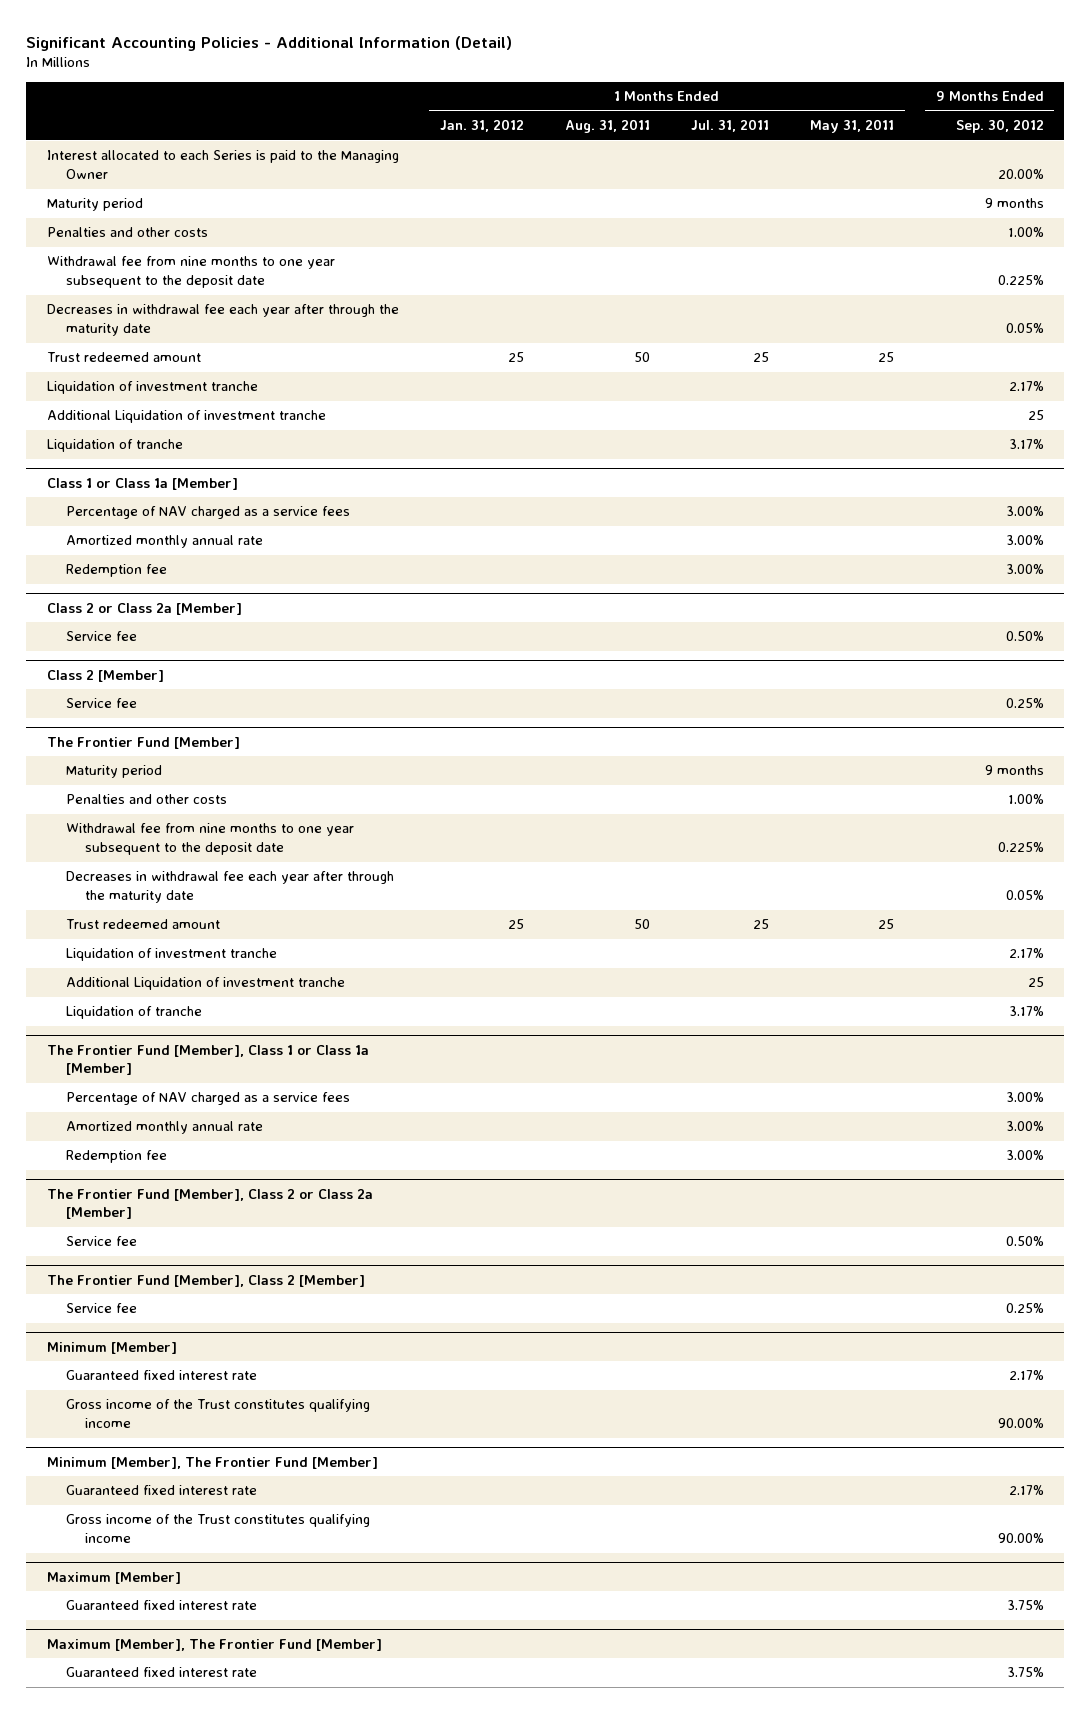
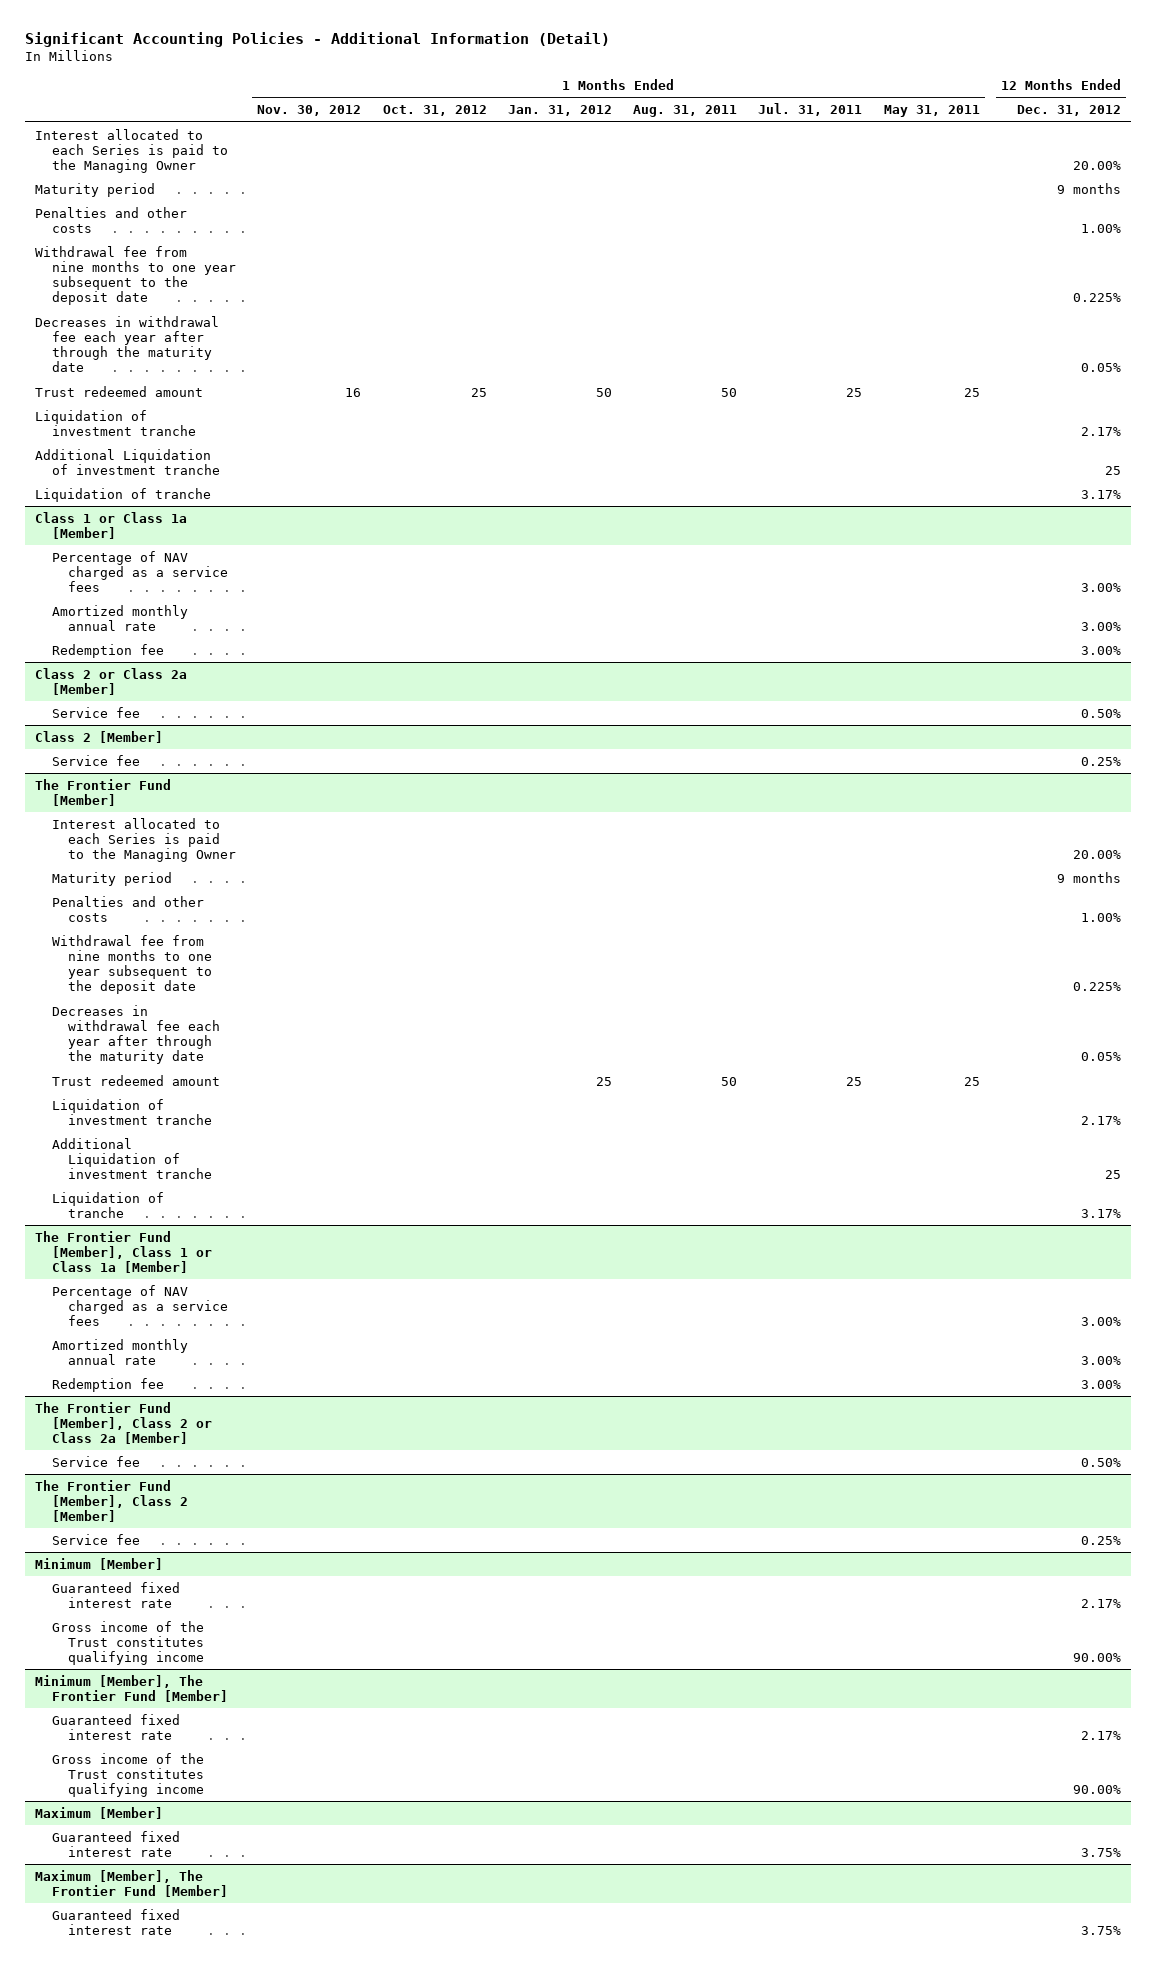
- | 1 Months Ended Jan. 31, 2012 | 1 Months Ended Aug. 31, 2011 | 1 Months Ended Jul. 31, 2011 | 1 Months Ended May 31, 2011 | 9 Months Ended Sep. 30, 2012
+ | 1 Months Ended Nov. 30, 2012 | 1 Months Ended Oct. 31, 2012 | 1 Months Ended Jan. 31, 2012 | 1 Months Ended Aug. 31, 2011 | 1 Months Ended Jul. 31, 2011 | 1 Months Ended May 31, 2011 | 12 Months Ended Dec. 31, 2012
- Trust redeemed amount | 25 | 50 | 25 | 25 |
+ Trust redeemed amount | 16 | 25 | 50 | 50 | 25 | 25 |
@ The Frontier Fund [Member]
+ Interest allocated to each Series is paid to the Managing Owner | | | | | | | 20.00%

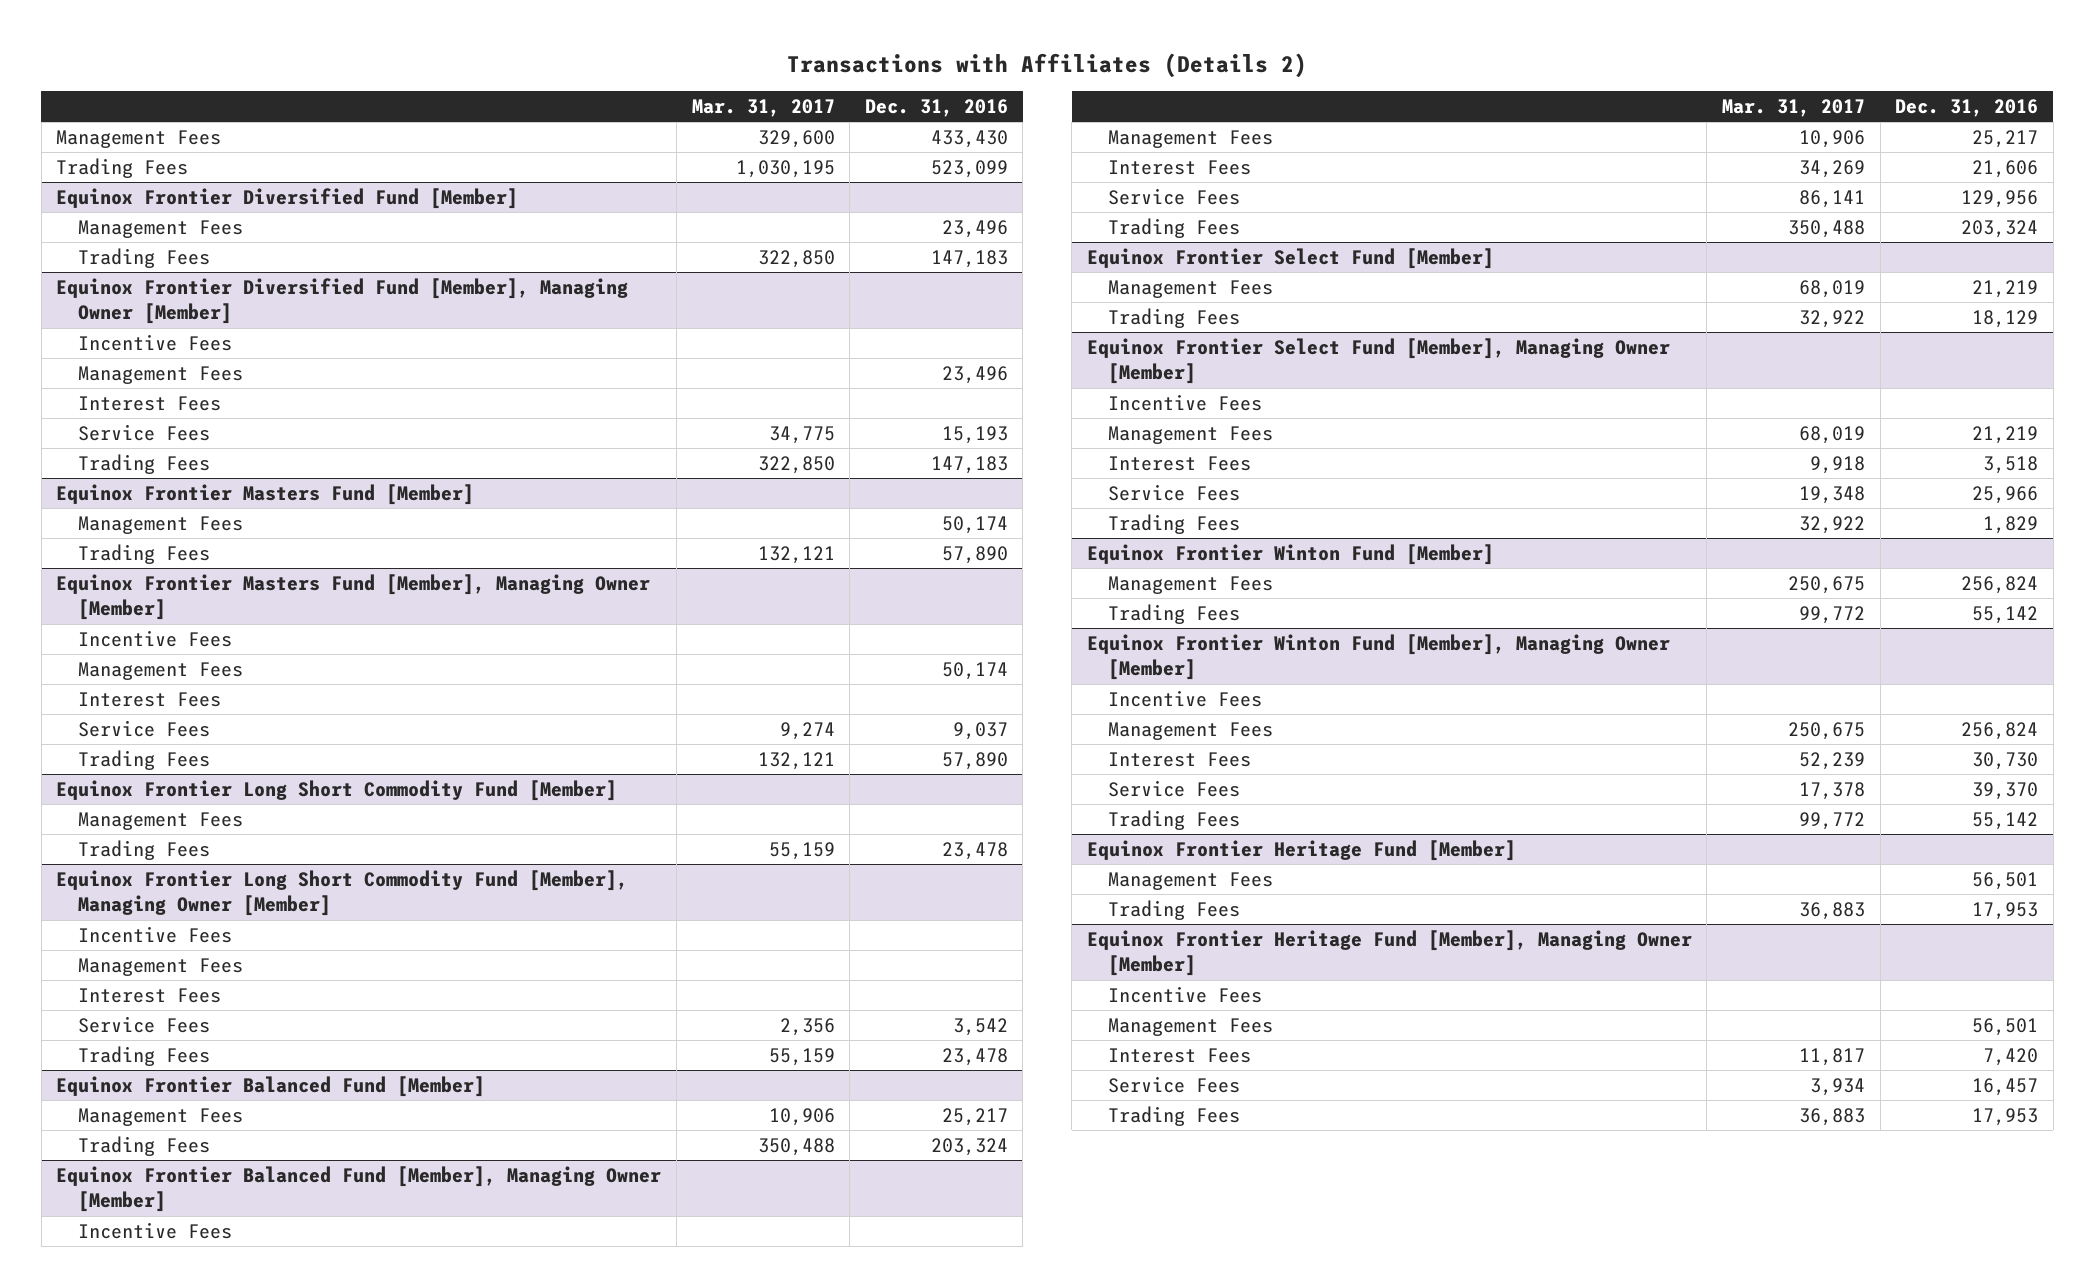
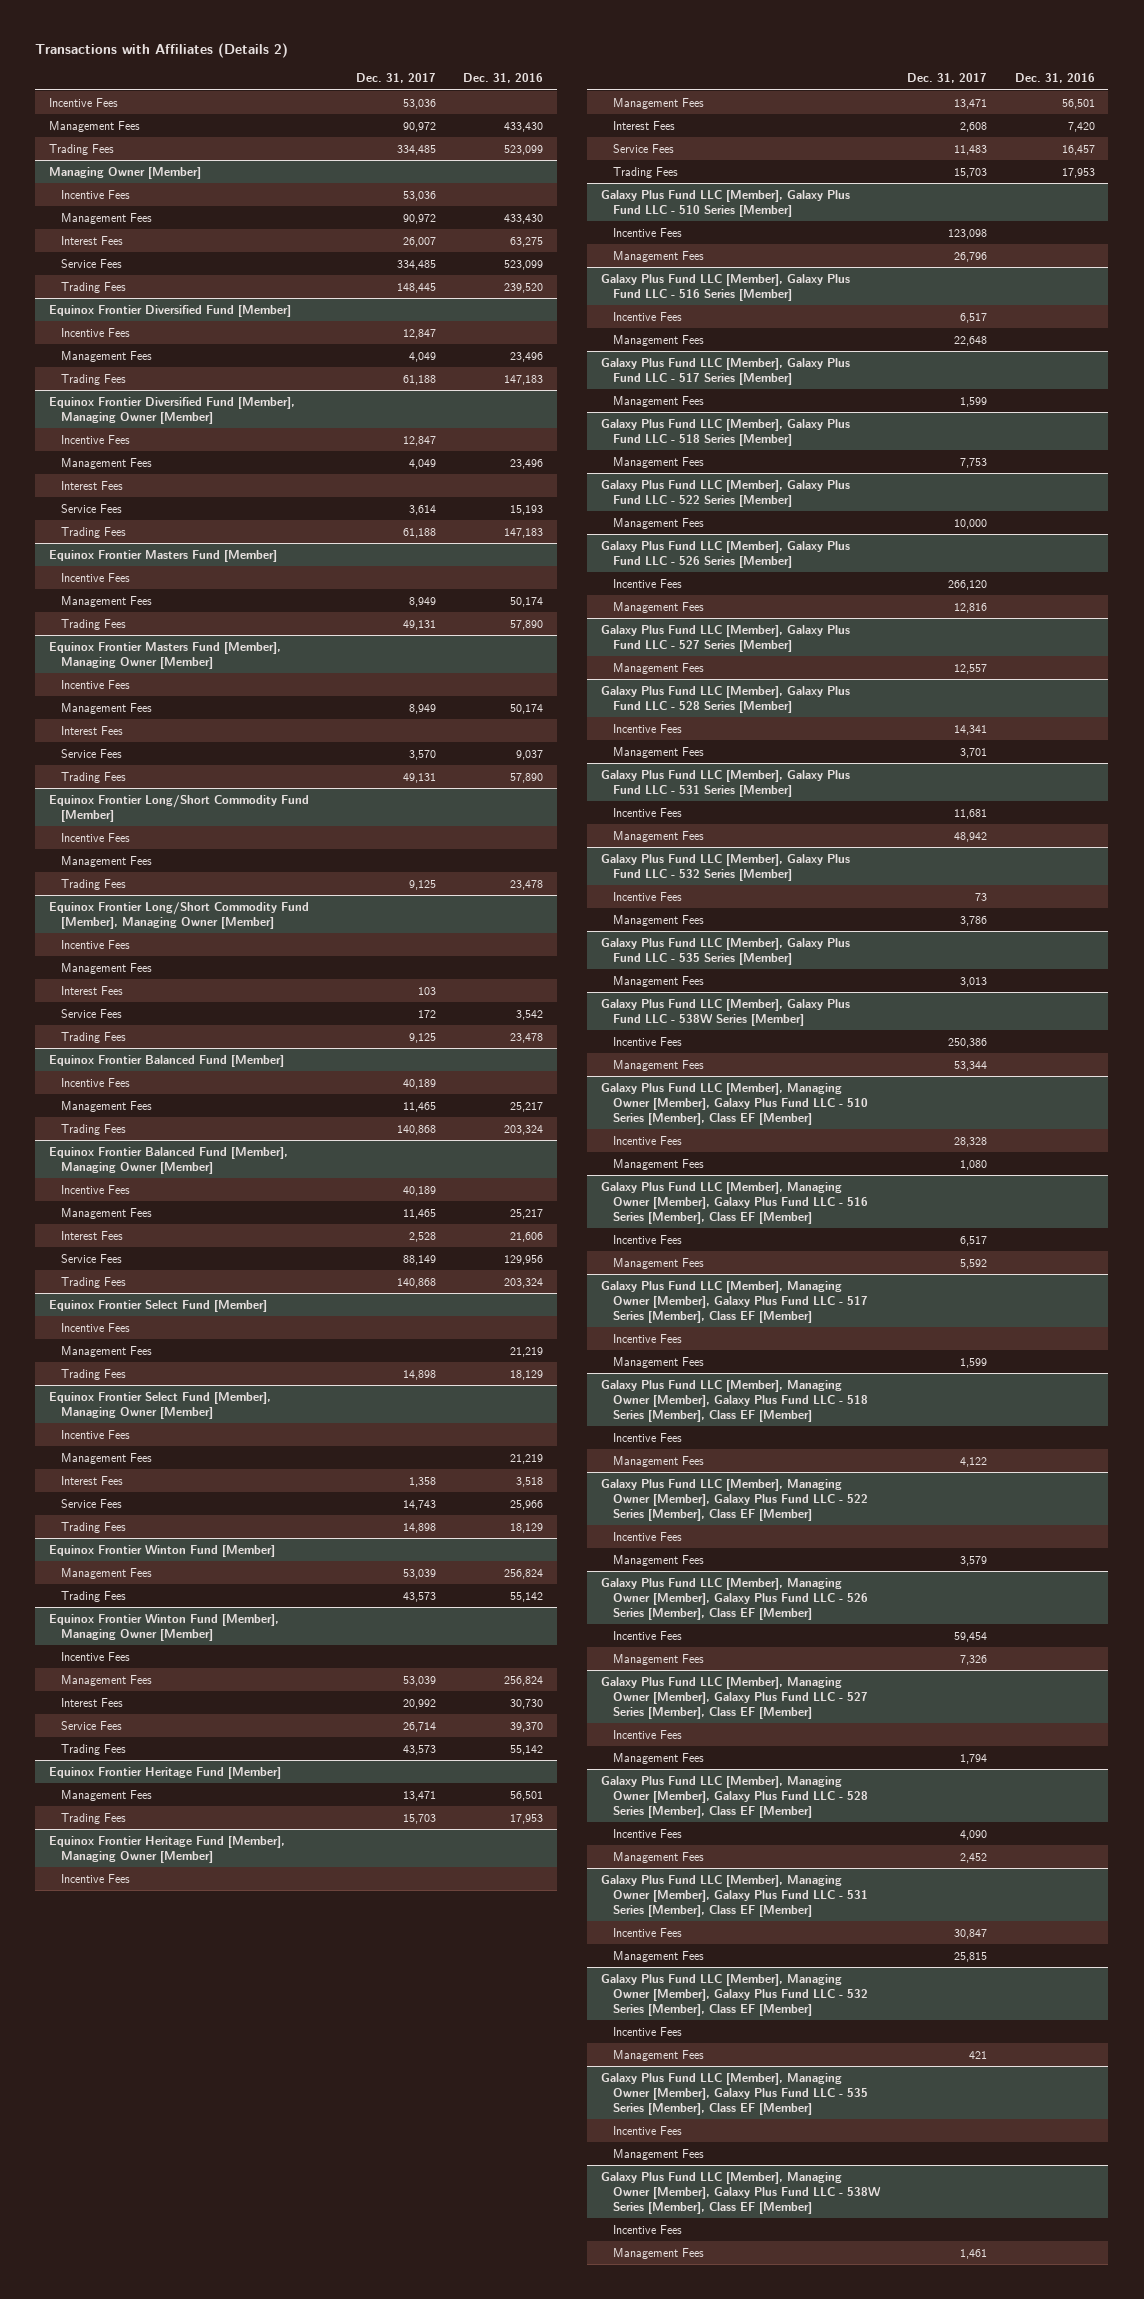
- | Mar. 31, 2017 | Dec. 31, 2016
+ | Dec. 31, 2017 | Dec. 31, 2016
+ Incentive Fees | 53,036 |
+ Managing Owner [Member]
+ Incentive Fees | 53,036 |
+ Management Fees | 90,972 | 433,430
+ Interest Fees | 26,007 | 63,275
+ Service Fees | 334,485 | 523,099
+ Trading Fees | 148,445 | 239,520
@ Equinox Frontier Diversified Fund [Member]
+ Incentive Fees | 12,847 |
@ Equinox Frontier Masters Fund [Member]
+ Incentive Fees
- Equinox Frontier Long Short Commodity Fund [Member]
+ Equinox Frontier Long/Short Commodity Fund [Member]
+ Incentive Fees
- Equinox Frontier Long Short Commodity Fund [Member], Managing Owner [Member]
+ Equinox Frontier Long/Short Commodity Fund [Member], Managing Owner [Member]
@ Equinox Frontier Balanced Fund [Member]
+ Incentive Fees | 40,189 |
@ Equinox Frontier Select Fund [Member]
+ Incentive Fees
@ Equinox Frontier Select Fund [Member], Managing Owner [Member]
- Trading Fees | 32,922 | 1,829
+ Trading Fees | 14,898 | 18,129
+ Galaxy Plus Fund LLC [Member], Galaxy Plus Fund LLC - 510 Series [Member]
+ Incentive Fees | 123,098 |
+ Management Fees | 26,796 |
+ Galaxy Plus Fund LLC [Member], Galaxy Plus Fund LLC - 516 Series [Member]
+ Incentive Fees | 6,517 |
+ Management Fees | 22,648 |
+ Galaxy Plus Fund LLC [Member], Galaxy Plus Fund LLC - 517 Series [Member]
+ Management Fees | 1,599 |
+ Galaxy Plus Fund LLC [Member], Galaxy Plus Fund LLC - 518 Series [Member]
+ Management Fees | 7,753 |
+ Galaxy Plus Fund LLC [Member], Galaxy Plus Fund LLC - 522 Series [Member]
+ Management Fees | 10,000 |
+ Galaxy Plus Fund LLC [Member], Galaxy Plus Fund LLC - 526 Series [Member]
+ Incentive Fees | 266,120 |
+ Management Fees | 12,816 |
+ Galaxy Plus Fund LLC [Member], Galaxy Plus Fund LLC - 527 Series [Member]
+ Management Fees | 12,557 |
+ Galaxy Plus Fund LLC [Member], Galaxy Plus Fund LLC - 528 Series [Member]
+ Incentive Fees | 14,341 |
+ Management Fees | 3,701 |
+ Galaxy Plus Fund LLC [Member], Galaxy Plus Fund LLC - 531 Series [Member]
+ Incentive Fees | 11,681 |
+ Management Fees | 48,942 |
+ Galaxy Plus Fund LLC [Member], Galaxy Plus Fund LLC - 532 Series [Member]
+ Incentive Fees | 73 |
+ Management Fees | 3,786 |
+ Galaxy Plus Fund LLC [Member], Galaxy Plus Fund LLC - 535 Series [Member]
+ Management Fees | 3,013 |
+ Galaxy Plus Fund LLC [Member], Galaxy Plus Fund LLC - 538W Series [Member]
+ Incentive Fees | 250,386 |
+ Management Fees | 53,344 |
+ Galaxy Plus Fund LLC [Member], Managing Owner [Member], Galaxy Plus Fund LLC - 510 Series [Member], Class EF [Member]
+ Incentive Fees | 28,328 |
+ Management Fees | 1,080 |
+ Galaxy Plus Fund LLC [Member], Managing Owner [Member], Galaxy Plus Fund LLC - 516 Series [Member], Class EF [Member]
+ Incentive Fees | 6,517 |
+ Management Fees | 5,592 |
+ Galaxy Plus Fund LLC [Member], Managing Owner [Member], Galaxy Plus Fund LLC - 517 Series [Member], Class EF [Member]
+ Incentive Fees
+ Management Fees | 1,599 |
+ Galaxy Plus Fund LLC [Member], Managing Owner [Member], Galaxy Plus Fund LLC - 518 Series [Member], Class EF [Member]
+ Incentive Fees
+ Management Fees | 4,122 |
+ Galaxy Plus Fund LLC [Member], Managing Owner [Member], Galaxy Plus Fund LLC - 522 Series [Member], Class EF [Member]
+ Incentive Fees
+ Management Fees | 3,579 |
+ Galaxy Plus Fund LLC [Member], Managing Owner [Member], Galaxy Plus Fund LLC - 526 Series [Member], Class EF [Member]
+ Incentive Fees | 59,454 |
+ Management Fees | 7,326 |
+ Galaxy Plus Fund LLC [Member], Managing Owner [Member], Galaxy Plus Fund LLC - 527 Series [Member], Class EF [Member]
+ Incentive Fees
+ Management Fees | 1,794 |
+ Galaxy Plus Fund LLC [Member], Managing Owner [Member], Galaxy Plus Fund LLC - 528 Series [Member], Class EF [Member]
+ Incentive Fees | 4,090 |
+ Management Fees | 2,452 |
+ Galaxy Plus Fund LLC [Member], Managing Owner [Member], Galaxy Plus Fund LLC - 531 Series [Member], Class EF [Member]
+ Incentive Fees | 30,847 |
+ Management Fees | 25,815 |
+ Galaxy Plus Fund LLC [Member], Managing Owner [Member], Galaxy Plus Fund LLC - 532 Series [Member], Class EF [Member]
+ Incentive Fees
+ Management Fees | 421 |
+ Galaxy Plus Fund LLC [Member], Managing Owner [Member], Galaxy Plus Fund LLC - 535 Series [Member], Class EF [Member]
+ Incentive Fees
+ Management Fees
+ Galaxy Plus Fund LLC [Member], Managing Owner [Member], Galaxy Plus Fund LLC - 538W Series [Member], Class EF [Member]
+ Incentive Fees
+ Management Fees | 1,461 |

